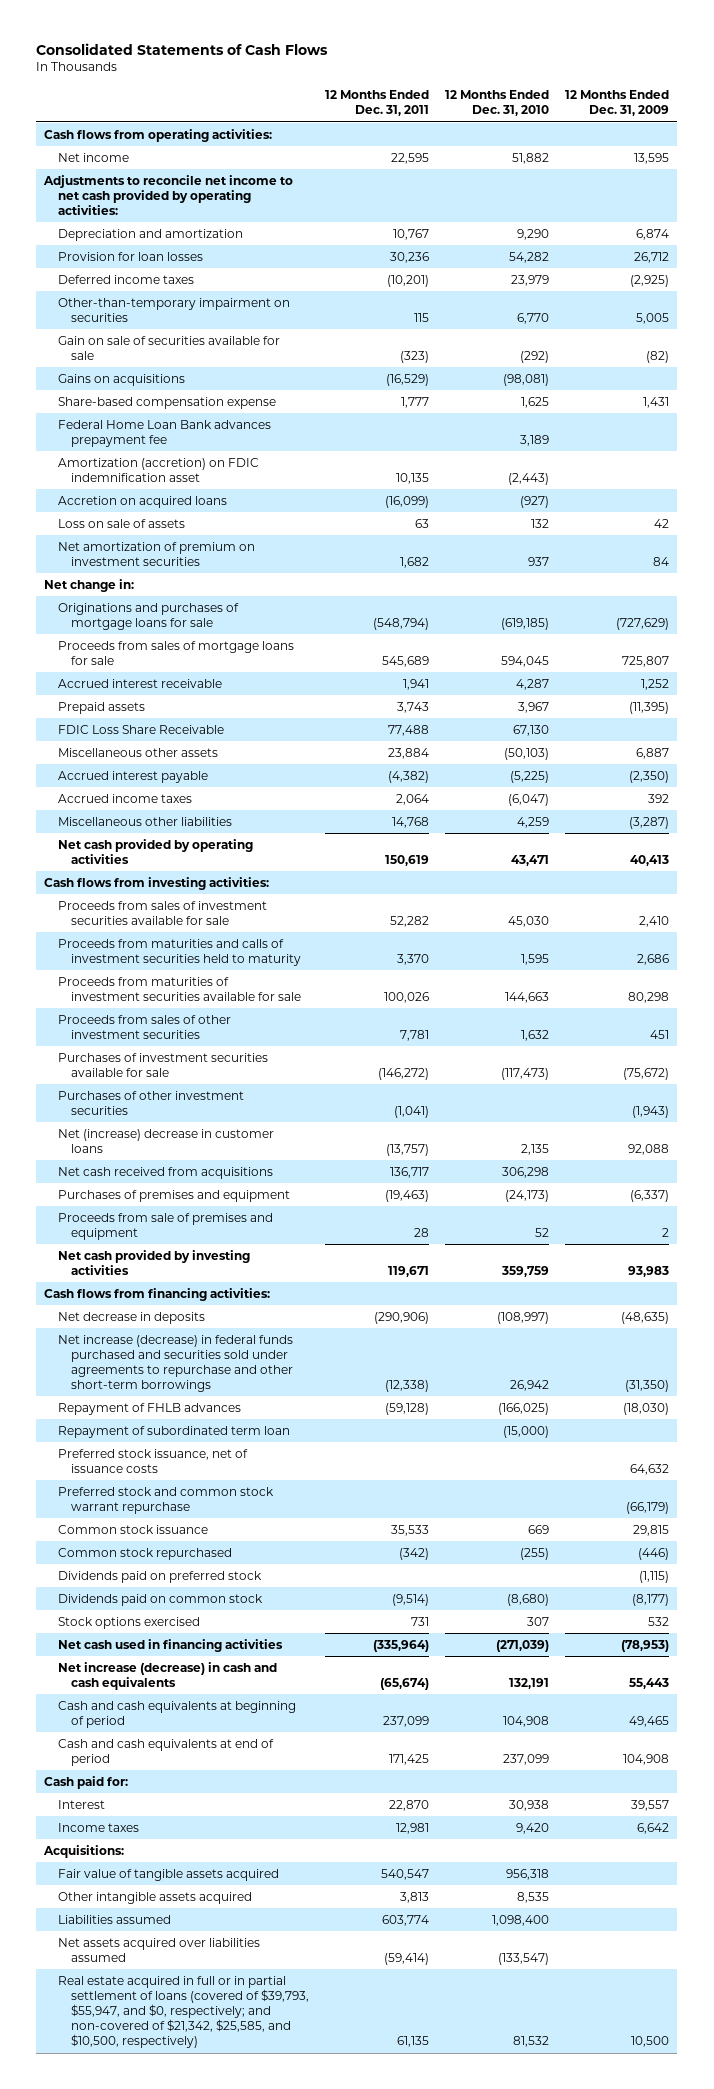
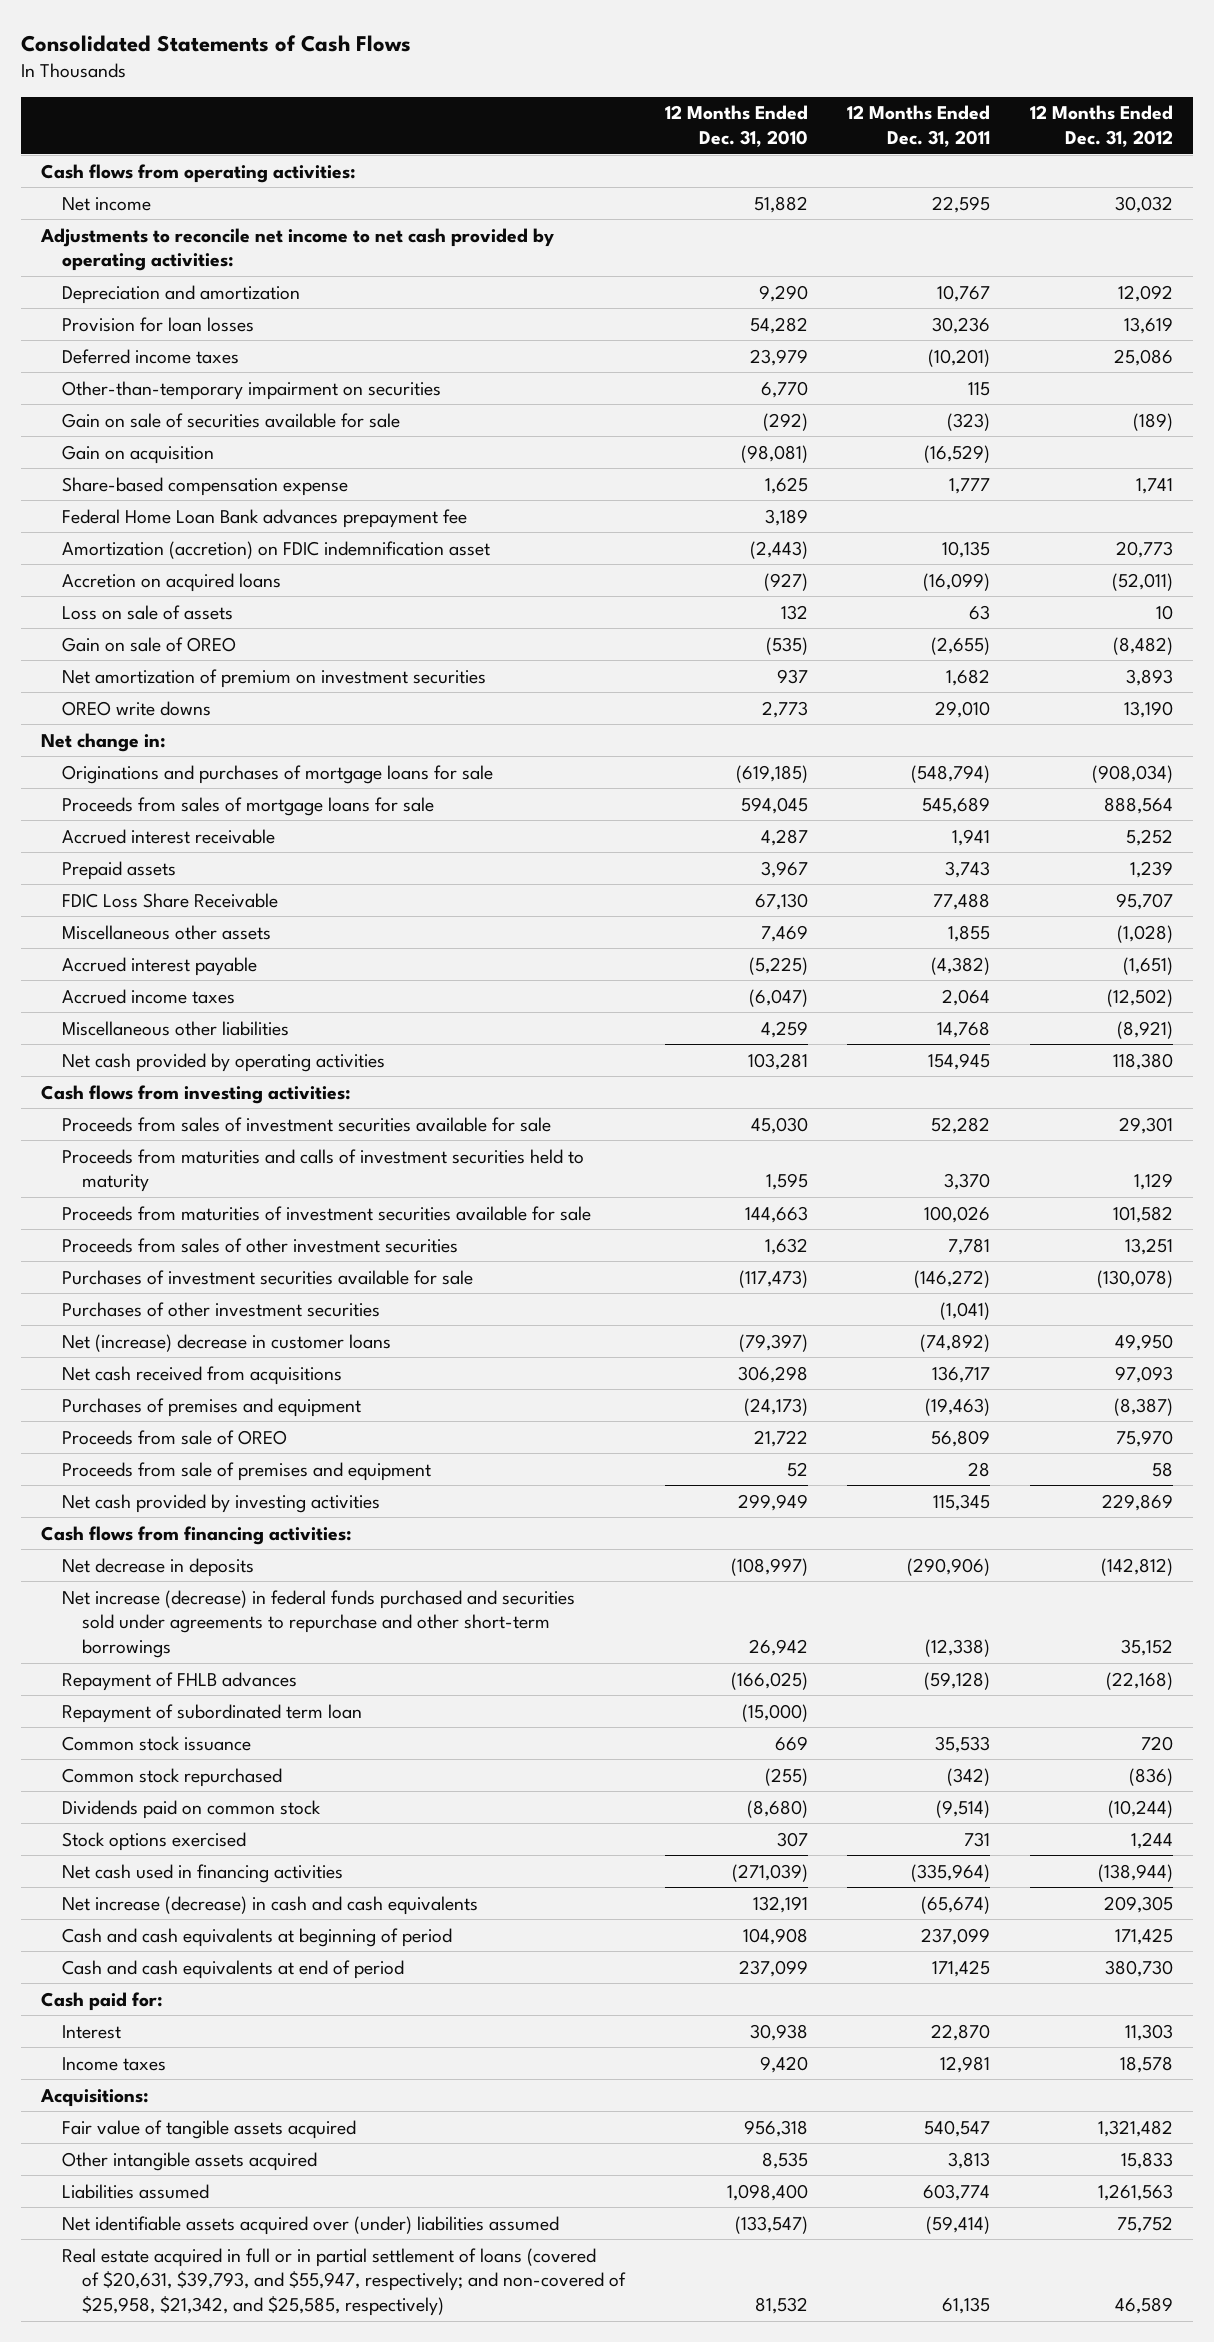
- | 12 Months Ended Dec. 31, 2011 | 12 Months Ended Dec. 31, 2010 | 12 Months Ended Dec. 31, 2009
+ | 12 Months Ended Dec. 31, 2010 | 12 Months Ended Dec. 31, 2011 | 12 Months Ended Dec. 31, 2012
- Gains on acquisitions | (16,529) | (98,081) |
+ Gain on acquisition | (98,081) | (16,529) |
+ Gain on sale of OREO | (535) | (2,655) | (8,482)
+ OREO write downs | 2,773 | 29,010 | 13,190
- Miscellaneous other assets | 23,884 | (50,103) | 6,887
+ Miscellaneous other assets | 7,469 | 1,855 | (1,028)
- Net cash provided by operating activities | 150,619 | 43,471 | 40,413
+ Net cash provided by operating activities | 103,281 | 154,945 | 118,380
- Net (increase) decrease in customer loans | (13,757) | 2,135 | 92,088
+ Net (increase) decrease in customer loans | (79,397) | (74,892) | 49,950
+ Proceeds from sale of OREO | 21,722 | 56,809 | 75,970
- Net cash provided by investing activities | 119,671 | 359,759 | 93,983
+ Net cash provided by investing activities | 299,949 | 115,345 | 229,869
- Preferred stock issuance, net of issuance costs | | | 64,632
- Preferred stock and common stock warrant repurchase | | | (66,179)
- Dividends paid on preferred stock | | | (1,115)
- Net assets acquired over liabilities assumed | (59,414) | (133,547) |
- Real estate acquired in full or in partial settlement of loans (covered of $39,793, $55,947, and $0, respectively; and non-covered of $21,342, $25,585, and $10,500, respectively) | 61,135 | 81,532 | 10,500
+ Net identifiable assets acquired over (under) liabilities assumed | (133,547) | (59,414) | 75,752
+ Real estate acquired in full or in partial settlement of loans (covered of $20,631, $39,793, and $55,947, respectively; and non-covered of $25,958, $21,342, and $25,585, respectively) | 81,532 | 61,135 | 46,589

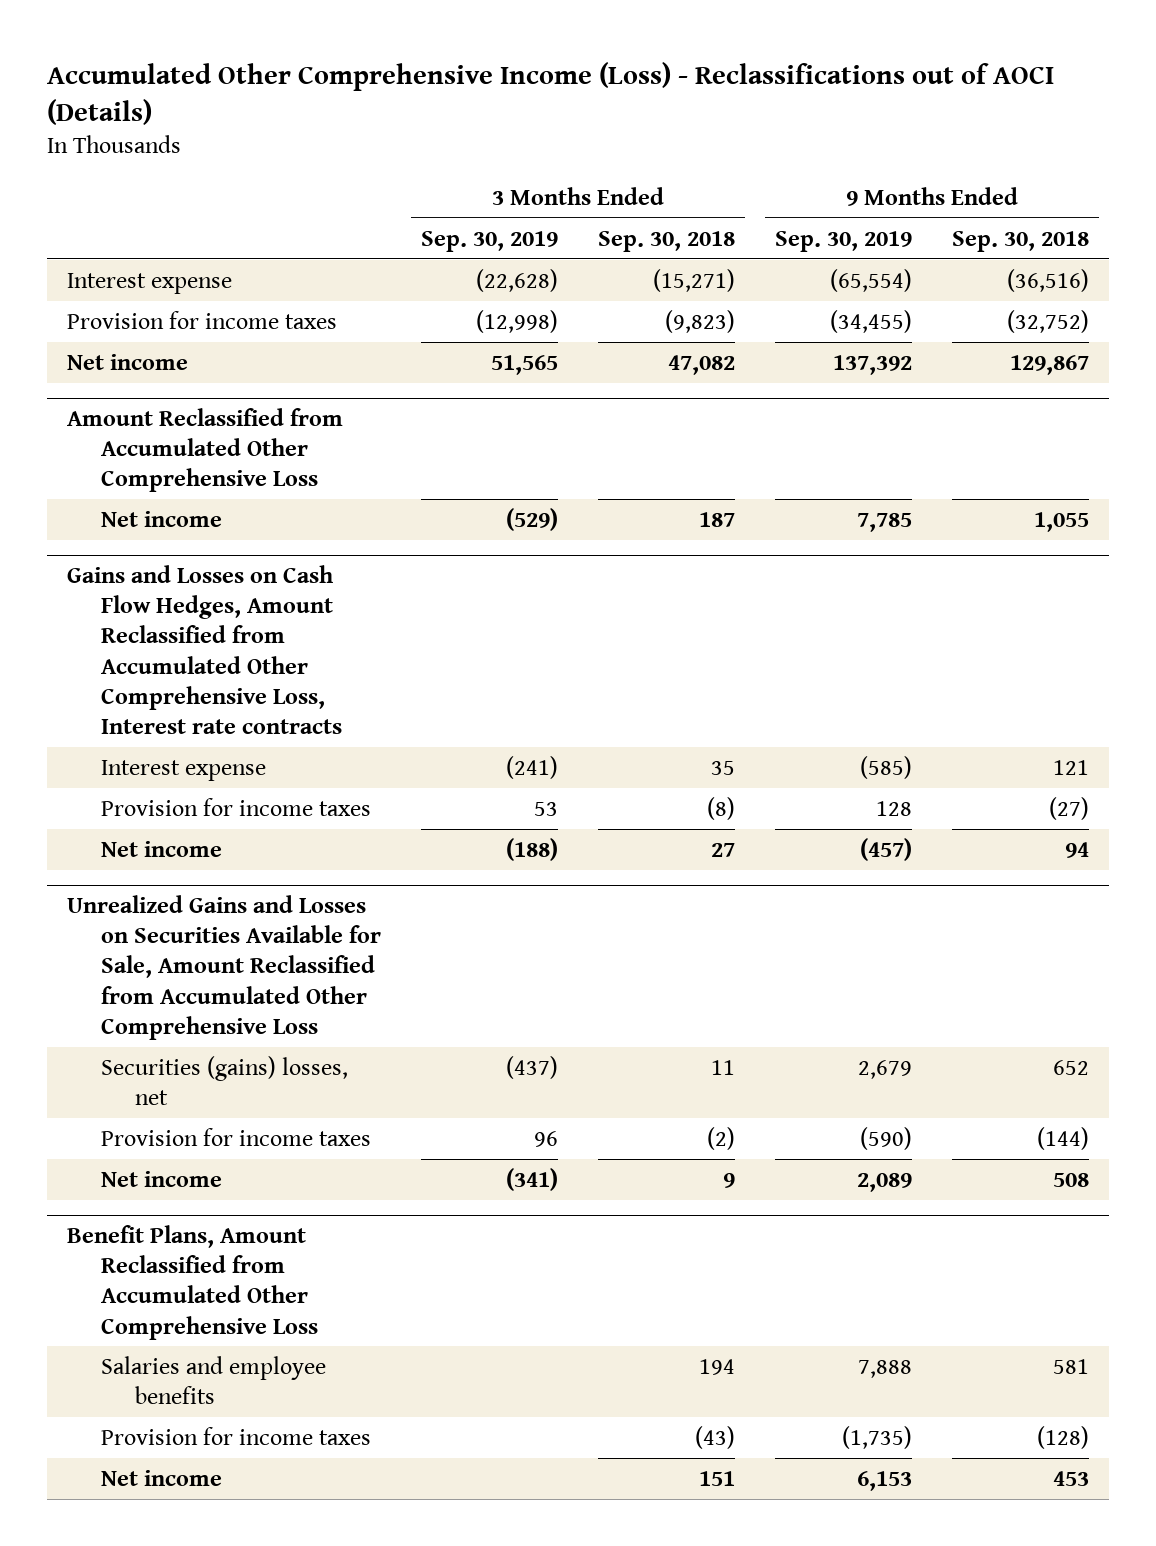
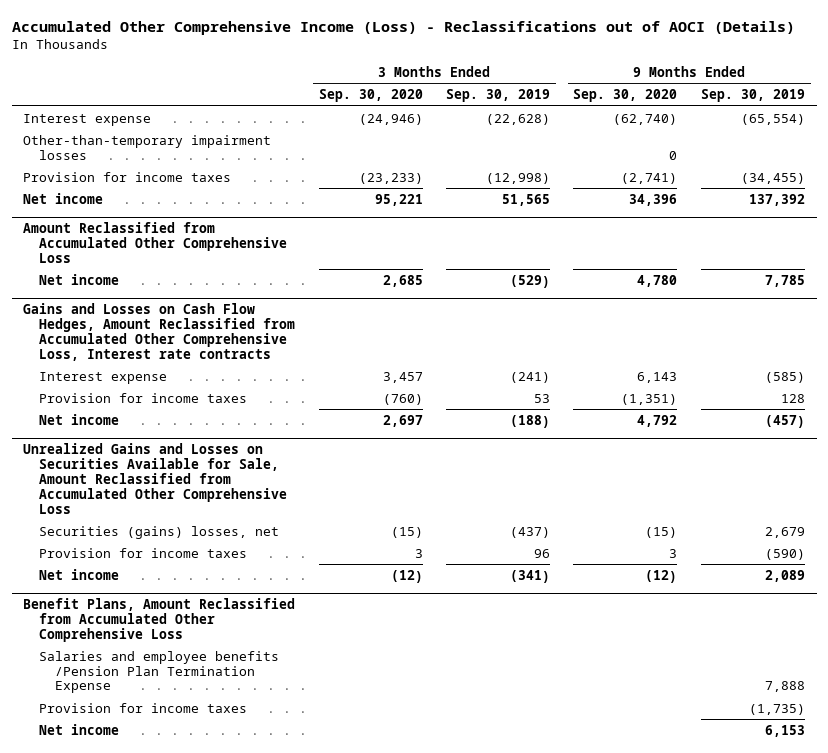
- | 3 Months Ended Sep. 30, 2019 | 3 Months Ended Sep. 30, 2018 | 9 Months Ended Sep. 30, 2019 | 9 Months Ended Sep. 30, 2018
+ | 3 Months Ended Sep. 30, 2020 | 3 Months Ended Sep. 30, 2019 | 9 Months Ended Sep. 30, 2020 | 9 Months Ended Sep. 30, 2019
+ Other-than-temporary impairment losses | | | 0 |
@ Benefit Plans, Amount Reclassified from Accumulated Other Comprehensive Loss
- Salaries and employee benefits | | 194 | 7,888 | 581
+ Salaries and employee benefits /Pension Plan Termination Expense | | | | 7,888

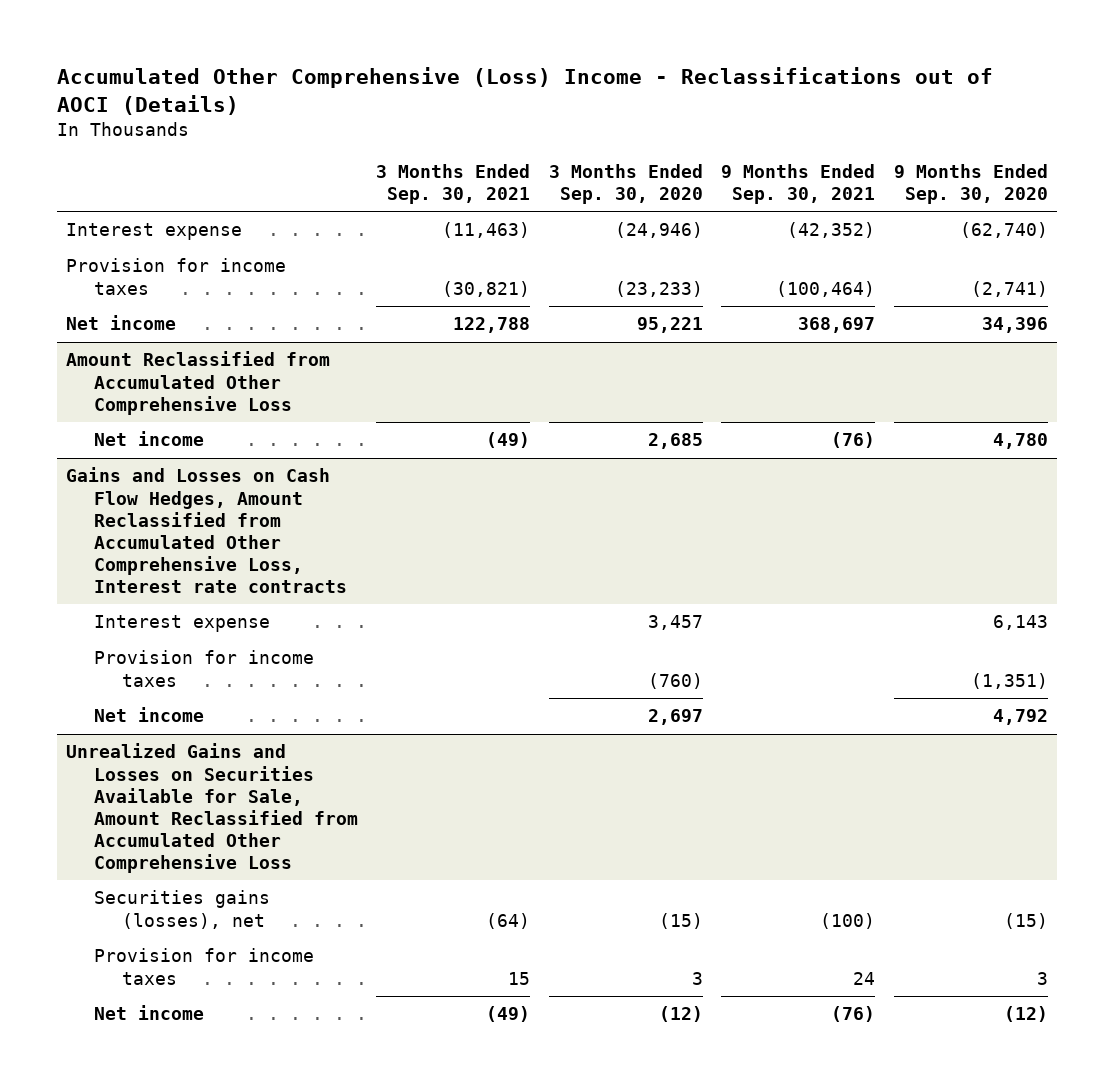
- Accumulated Other Comprehensive Income (Loss) - Reclassifications out of AOCI (Details)
+ Accumulated Other Comprehensive (Loss) Income - Reclassifications out of AOCI (Details)
- | 3 Months Ended Sep. 30, 2020 | 3 Months Ended Sep. 30, 2019 | 9 Months Ended Sep. 30, 2020 | 9 Months Ended Sep. 30, 2019
+ | 3 Months Ended Sep. 30, 2021 | 3 Months Ended Sep. 30, 2020 | 9 Months Ended Sep. 30, 2021 | 9 Months Ended Sep. 30, 2020
- Other-than-temporary impairment losses | | | 0 |
@ Unrealized Gains and Losses on Securities Available for Sale, Amount Reclassified from Accumulated Other Comprehensive Loss
- Securities (gains) losses, net | (15) | (437) | (15) | 2,679
+ Securities gains (losses), net | (64) | (15) | (100) | (15)
- Benefit Plans, Amount Reclassified from Accumulated Other Comprehensive Loss
- Salaries and employee benefits /Pension Plan Termination Expense | | | | 7,888
- Provision for income taxes | | | | (1,735)
- Net income | | | | 6,153

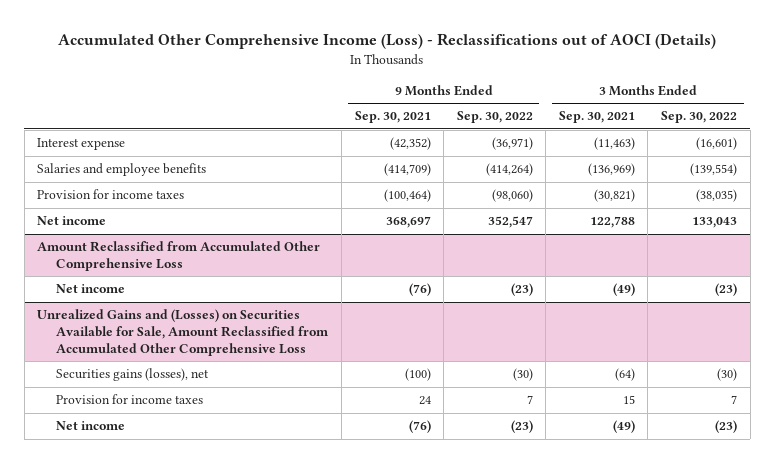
- Accumulated Other Comprehensive (Loss) Income - Reclassifications out of AOCI (Details)
+ Accumulated Other Comprehensive Income (Loss) - Reclassifications out of AOCI (Details)
- | 3 Months Ended Sep. 30, 2021 | 3 Months Ended Sep. 30, 2020 | 9 Months Ended Sep. 30, 2021 | 9 Months Ended Sep. 30, 2020
+ | 9 Months Ended Sep. 30, 2021 | 9 Months Ended Sep. 30, 2022 | 3 Months Ended Sep. 30, 2021 | 3 Months Ended Sep. 30, 2022
+ Salaries and employee benefits | (414,709) | (414,264) | (136,969) | (139,554)
- Gains and Losses on Cash Flow Hedges, Amount Reclassified from Accumulated Other Comprehensive Loss, Interest rate contracts
- Interest expense | | 3,457 | | 6,143
- Provision for income taxes | | (760) | | (1,351)
- Net income | | 2,697 | | 4,792
- Unrealized Gains and Losses on Securities Available for Sale, Amount Reclassified from Accumulated Other Comprehensive Loss
+ Unrealized Gains and (Losses) on Securities Available for Sale, Amount Reclassified from Accumulated Other Comprehensive Loss

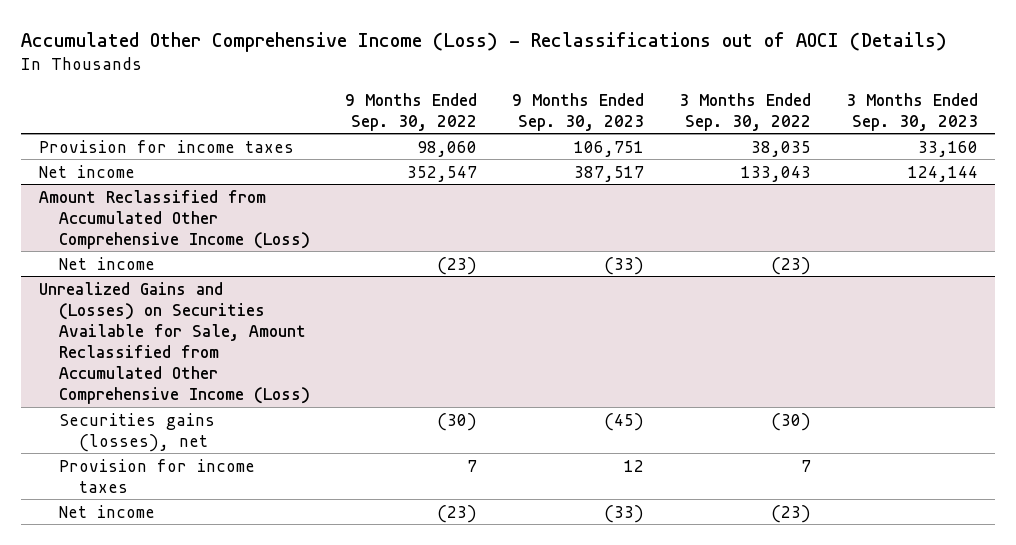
- | 9 Months Ended Sep. 30, 2021 | 9 Months Ended Sep. 30, 2022 | 3 Months Ended Sep. 30, 2021 | 3 Months Ended Sep. 30, 2022
+ | 9 Months Ended Sep. 30, 2022 | 9 Months Ended Sep. 30, 2023 | 3 Months Ended Sep. 30, 2022 | 3 Months Ended Sep. 30, 2023
- Interest expense | (42,352) | (36,971) | (11,463) | (16,601)
- Salaries and employee benefits | (414,709) | (414,264) | (136,969) | (139,554)
- Provision for income taxes | (100,464) | (98,060) | (30,821) | (38,035)
+ Provision for income taxes | 98,060 | 106,751 | 38,035 | 33,160
- Amount Reclassified from Accumulated Other Comprehensive Loss
+ Amount Reclassified from Accumulated Other Comprehensive Income (Loss)
- Unrealized Gains and (Losses) on Securities Available for Sale, Amount Reclassified from Accumulated Other Comprehensive Loss
+ Unrealized Gains and (Losses) on Securities Available for Sale, Amount Reclassified from Accumulated Other Comprehensive Income (Loss)

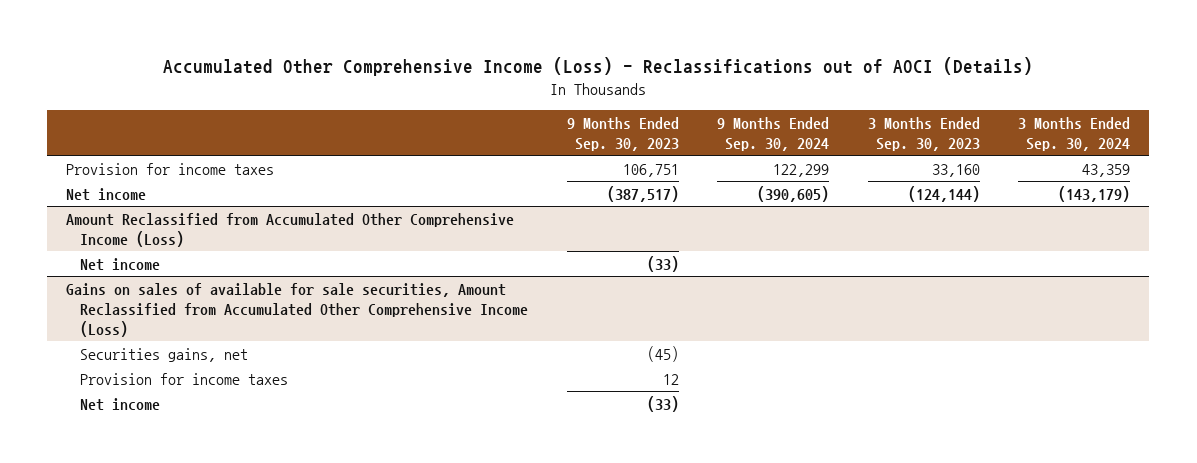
- | 9 Months Ended Sep. 30, 2022 | 9 Months Ended Sep. 30, 2023 | 3 Months Ended Sep. 30, 2022 | 3 Months Ended Sep. 30, 2023
+ | 9 Months Ended Sep. 30, 2023 | 9 Months Ended Sep. 30, 2024 | 3 Months Ended Sep. 30, 2023 | 3 Months Ended Sep. 30, 2024
- Net income | 352,547 | 387,517 | 133,043 | 124,144
+ Net income | (387,517) | (390,605) | (124,144) | (143,179)
- Unrealized Gains and (Losses) on Securities Available for Sale, Amount Reclassified from Accumulated Other Comprehensive Income (Loss)
- Securities gains (losses), net | (30) | (45) | (30) |
+ Gains on sales of available for sale securities, Amount Reclassified from Accumulated Other Comprehensive Income (Loss)
+ Securities gains, net | (45) | | |

